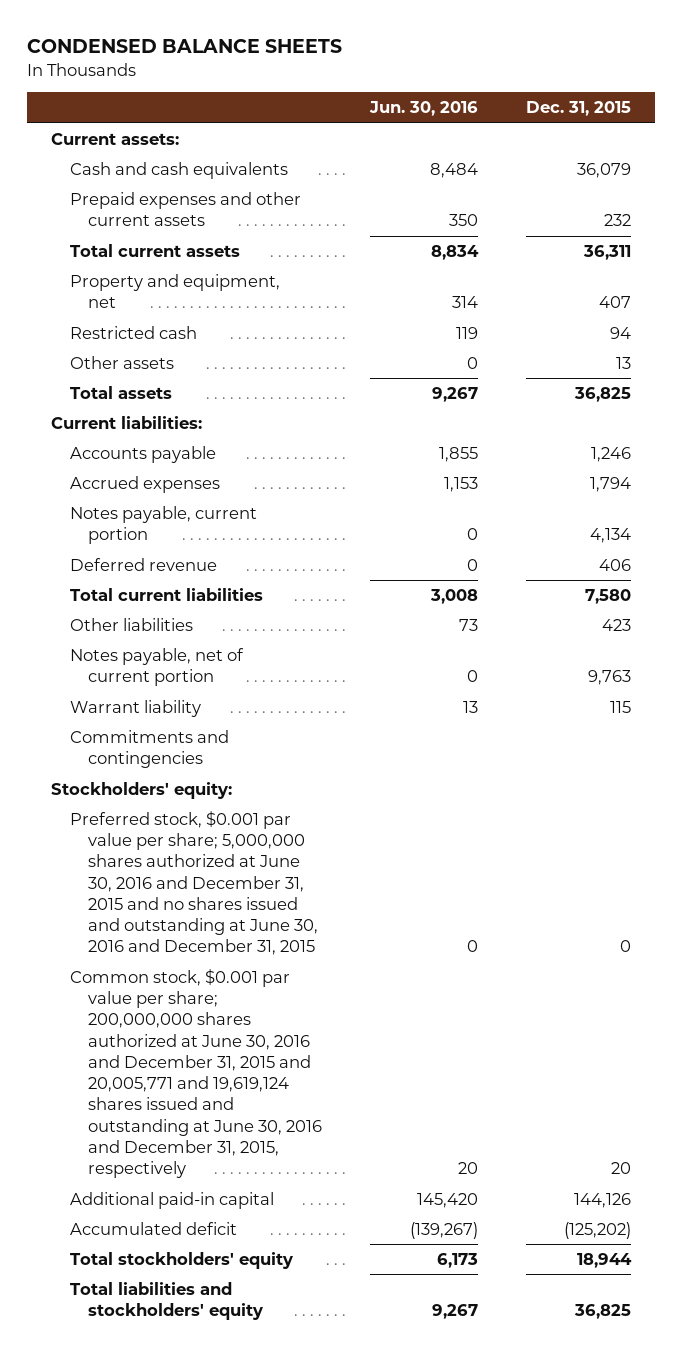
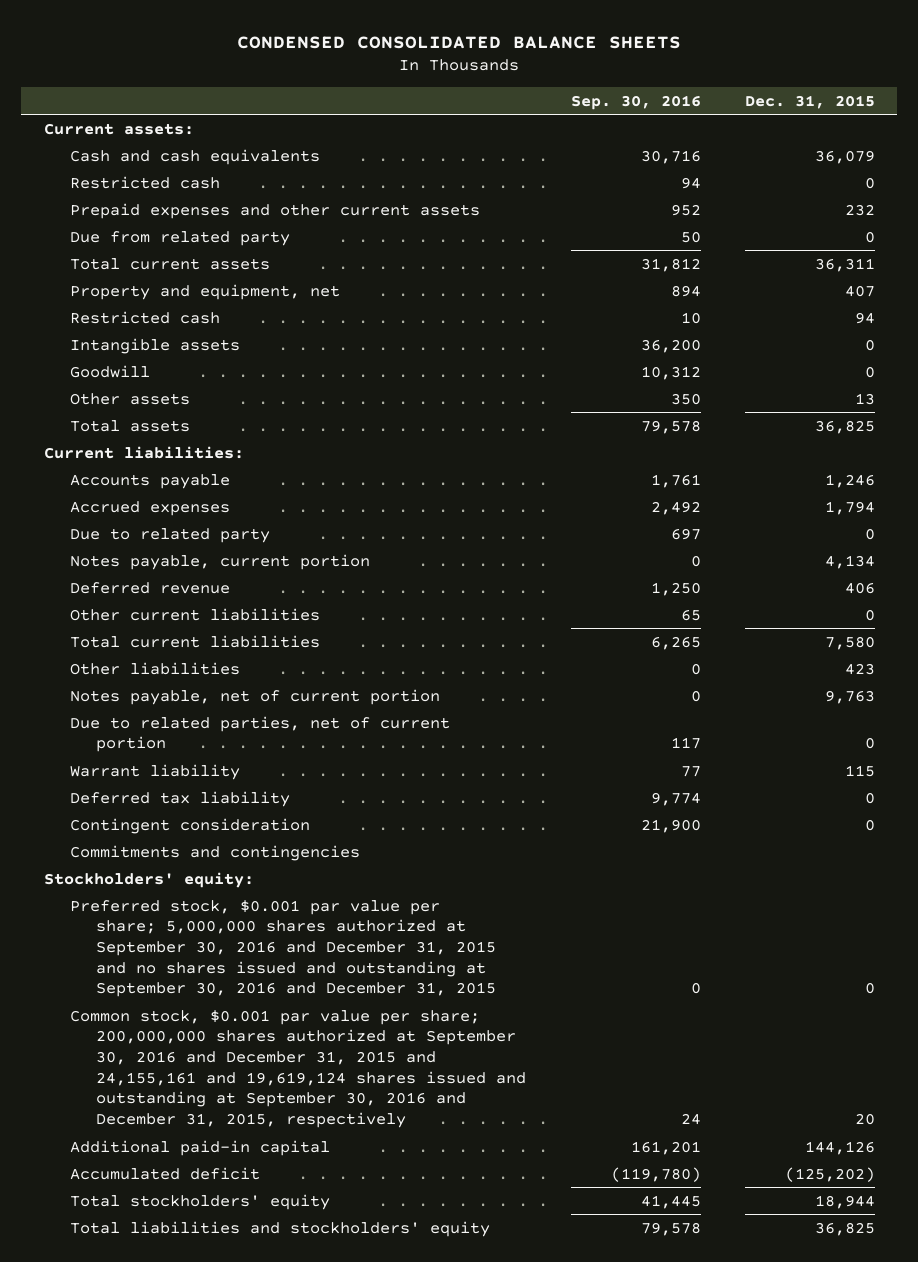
- CONDENSED BALANCE SHEETS
+ CONDENSED CONSOLIDATED BALANCE SHEETS
- | Jun. 30, 2016 | Dec. 31, 2015
+ | Sep. 30, 2016 | Dec. 31, 2015
+ Restricted cash | 94 | 0
+ Due from related party | 50 | 0
+ Intangible assets | 36,200 | 0
+ Goodwill | 10,312 | 0
+ Due to related party | 697 | 0
+ Other current liabilities | 65 | 0
+ Due to related parties, net of current portion | 117 | 0
+ Deferred tax liability | 9,774 | 0
+ Contingent consideration | 21,900 | 0
- Preferred stock, $0.001 par value per share; 5,000,000 shares authorized at June 30, 2016 and December 31, 2015 and no shares issued and outstanding at June 30, 2016 and December 31, 2015 | 0 | 0
- Common stock, $0.001 par value per share; 200,000,000 shares authorized at June 30, 2016 and December 31, 2015 and 20,005,771 and 19,619,124 shares issued and outstanding at June 30, 2016 and December 31, 2015, respectively | 20 | 20
+ Preferred stock, $0.001 par value per share; 5,000,000 shares authorized at September 30, 2016 and December 31, 2015 and no shares issued and outstanding at September 30, 2016 and December 31, 2015 | 0 | 0
+ Common stock, $0.001 par value per share; 200,000,000 shares authorized at September 30, 2016 and December 31, 2015 and 24,155,161 and 19,619,124 shares issued and outstanding at September 30, 2016 and December 31, 2015, respectively | 24 | 20

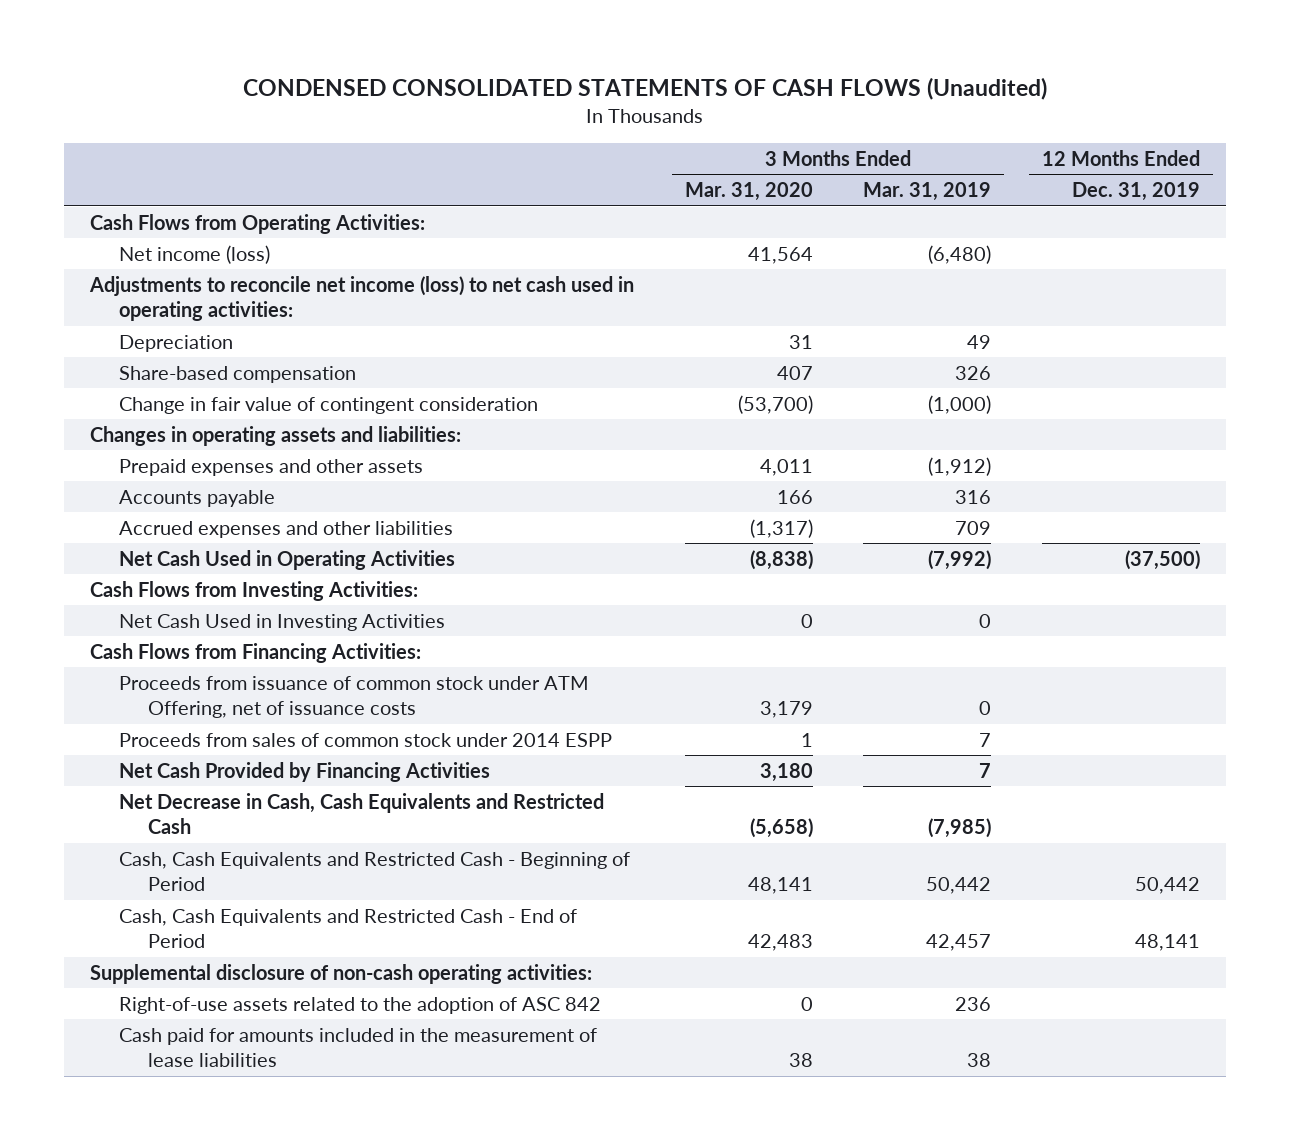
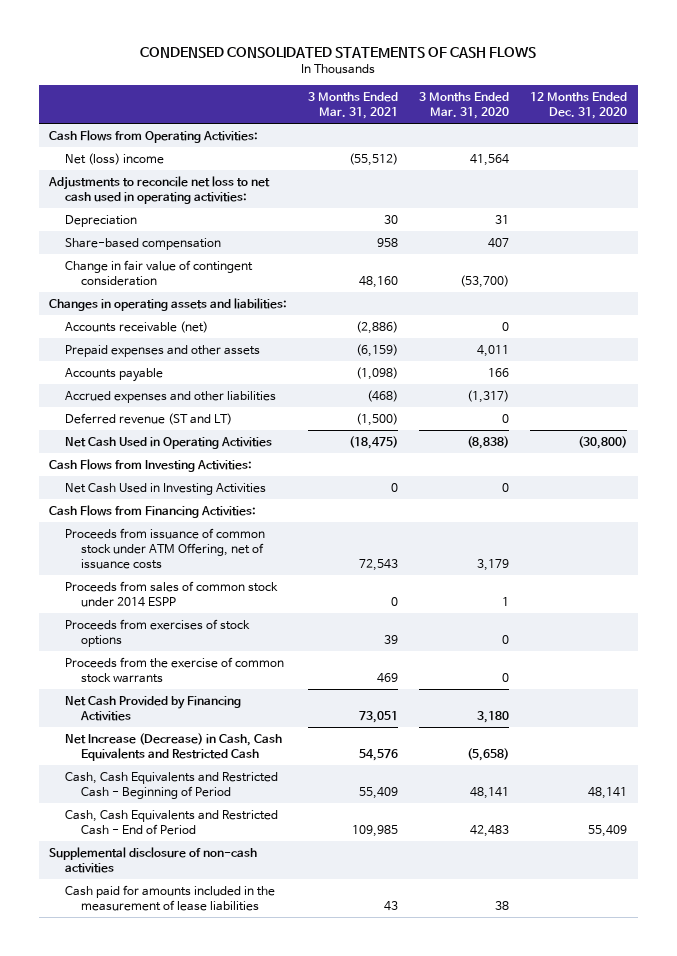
- CONDENSED CONSOLIDATED STATEMENTS OF CASH FLOWS (Unaudited)
+ CONDENSED CONSOLIDATED STATEMENTS OF CASH FLOWS
- | 3 Months Ended Mar. 31, 2020 | 3 Months Ended Mar. 31, 2019 | 12 Months Ended Dec. 31, 2019
+ | 3 Months Ended Mar. 31, 2021 | 3 Months Ended Mar. 31, 2020 | 12 Months Ended Dec. 31, 2020
- Net income (loss) | 41,564 | (6,480) |
- Adjustments to reconcile net income (loss) to net cash used in operating activities:
+ Net (loss) income | (55,512) | 41,564 |
+ Adjustments to reconcile net loss to net cash used in operating activities:
+ Accounts receivable (net) | (2,886) | 0 |
+ Deferred revenue (ST and LT) | (1,500) | 0 |
+ Proceeds from exercises of stock options | 39 | 0 |
+ Proceeds from the exercise of common stock warrants | 469 | 0 |
- Net Decrease in Cash, Cash Equivalents and Restricted Cash | (5,658) | (7,985) |
+ Net Increase (Decrease) in Cash, Cash Equivalents and Restricted Cash | 54,576 | (5,658) |
- Supplemental disclosure of non-cash operating activities:
- Right-of-use assets related to the adoption of ASC 842 | 0 | 236 |
+ Supplemental disclosure of non-cash activities

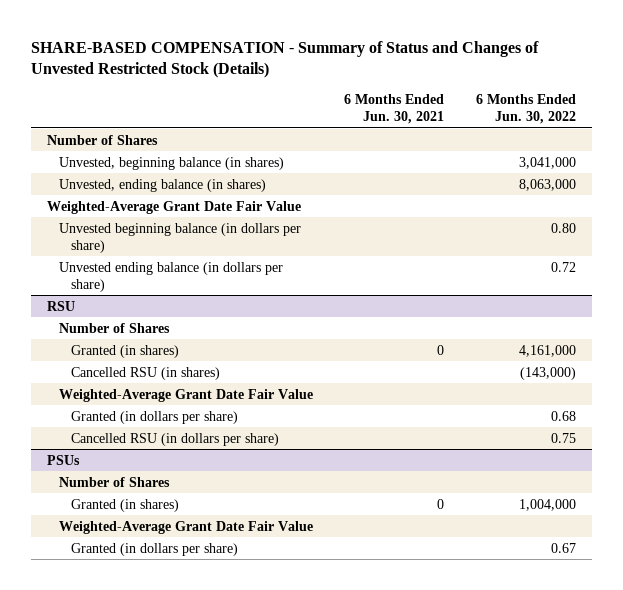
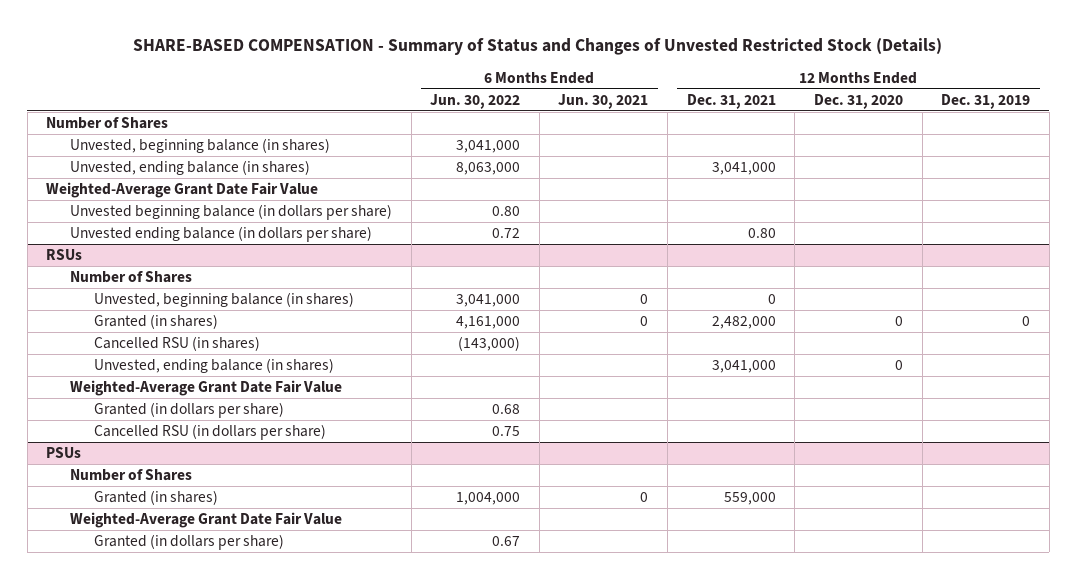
- | 6 Months Ended Jun. 30, 2021 | 6 Months Ended Jun. 30, 2022
+ | 6 Months Ended Jun. 30, 2022 | 6 Months Ended Jun. 30, 2021 | 12 Months Ended Dec. 31, 2021 | 12 Months Ended Dec. 31, 2020 | 12 Months Ended Dec. 31, 2019
- RSU
+ RSUs
+ Unvested, beginning balance (in shares) | 3,041,000 | 0 | 0 | |
+ Unvested, ending balance (in shares) | | | 3,041,000 | 0 |

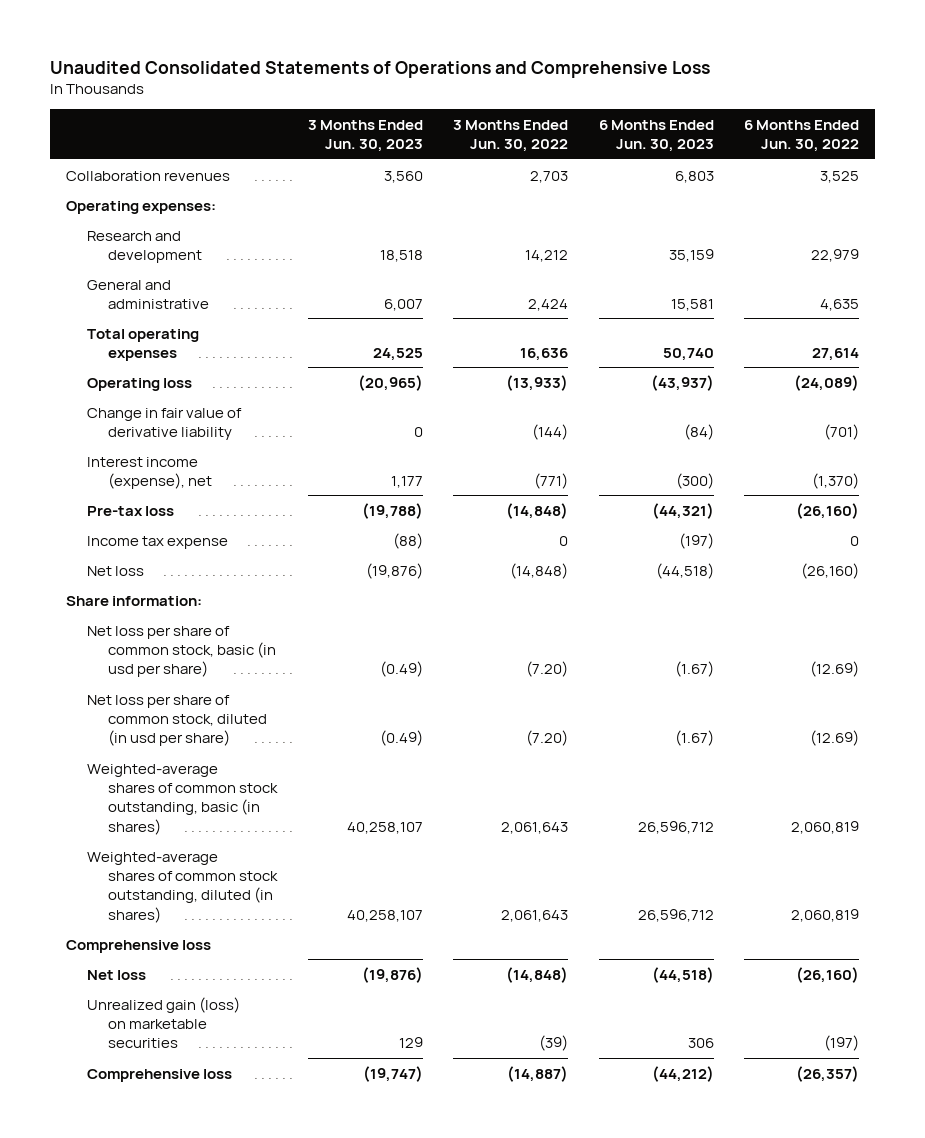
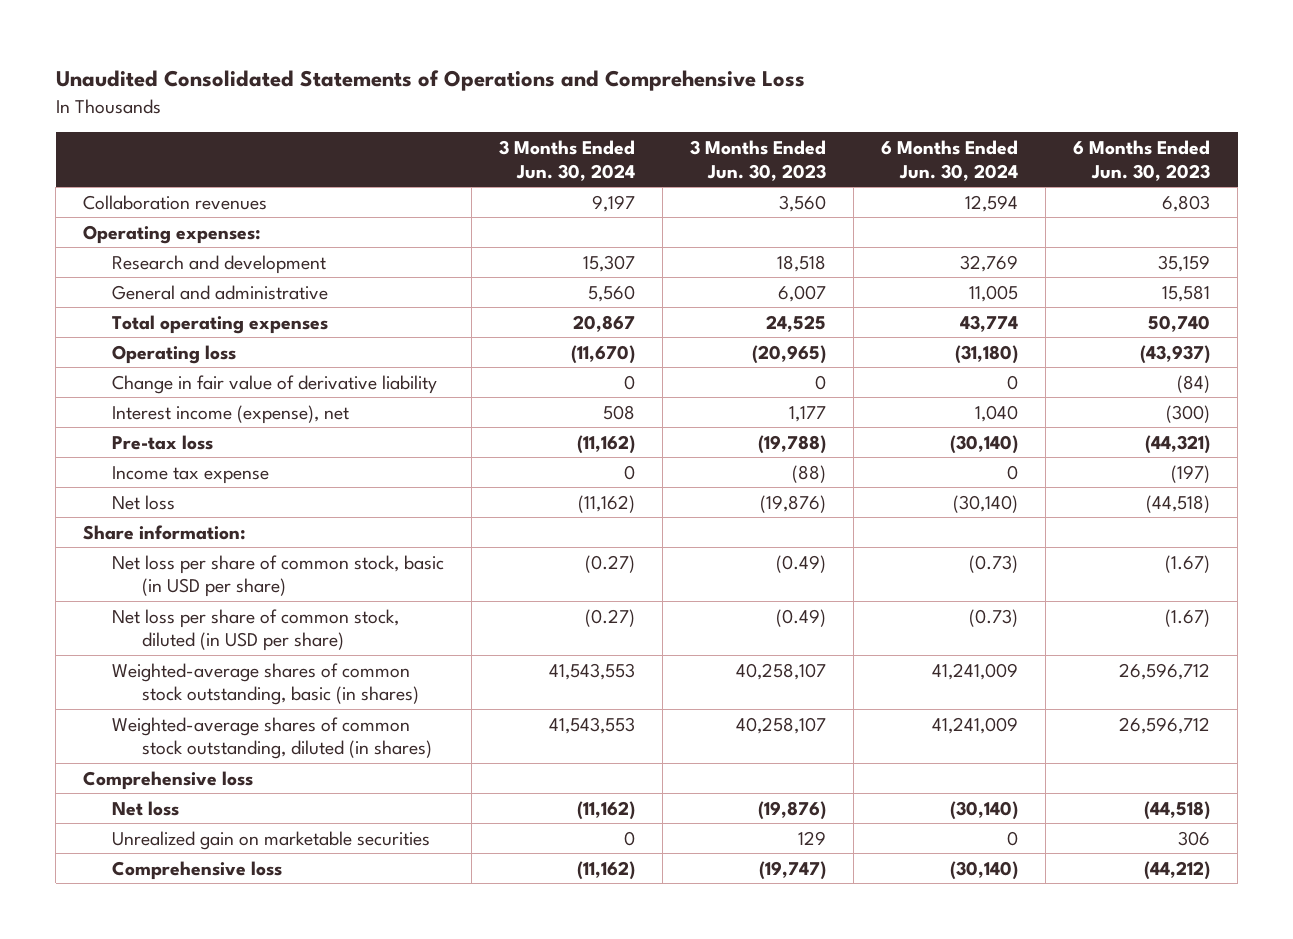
- | 3 Months Ended Jun. 30, 2023 | 3 Months Ended Jun. 30, 2022 | 6 Months Ended Jun. 30, 2023 | 6 Months Ended Jun. 30, 2022
+ | 3 Months Ended Jun. 30, 2024 | 3 Months Ended Jun. 30, 2023 | 6 Months Ended Jun. 30, 2024 | 6 Months Ended Jun. 30, 2023
- Net loss per share of common stock, basic (in usd per share) | (0.49) | (7.20) | (1.67) | (12.69)
- Net loss per share of common stock, diluted (in usd per share) | (0.49) | (7.20) | (1.67) | (12.69)
+ Net loss per share of common stock, basic (in USD per share) | (0.27) | (0.49) | (0.73) | (1.67)
+ Net loss per share of common stock, diluted (in USD per share) | (0.27) | (0.49) | (0.73) | (1.67)
- Unrealized gain (loss) on marketable securities | 129 | (39) | 306 | (197)
+ Unrealized gain on marketable securities | 0 | 129 | 0 | 306

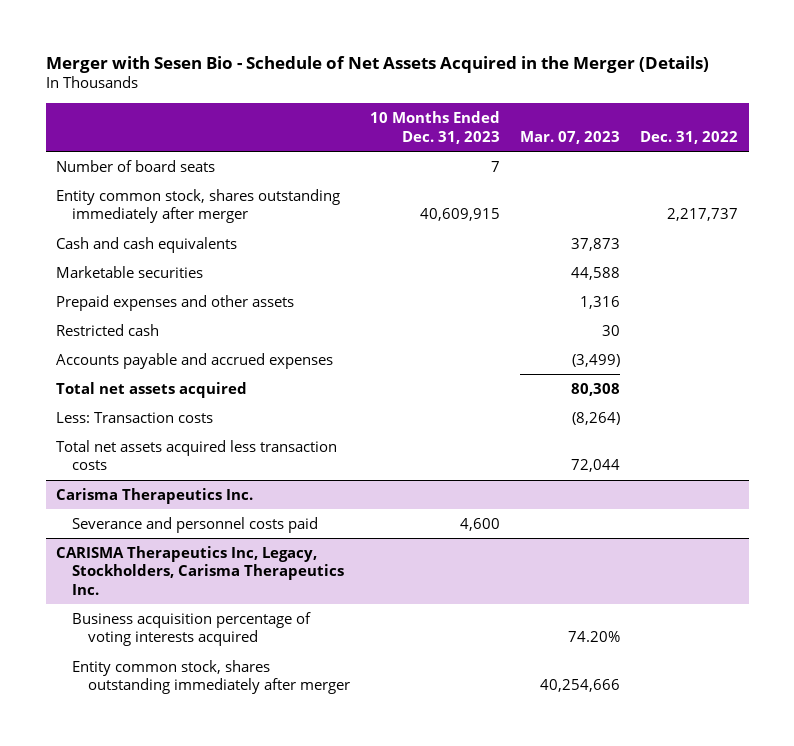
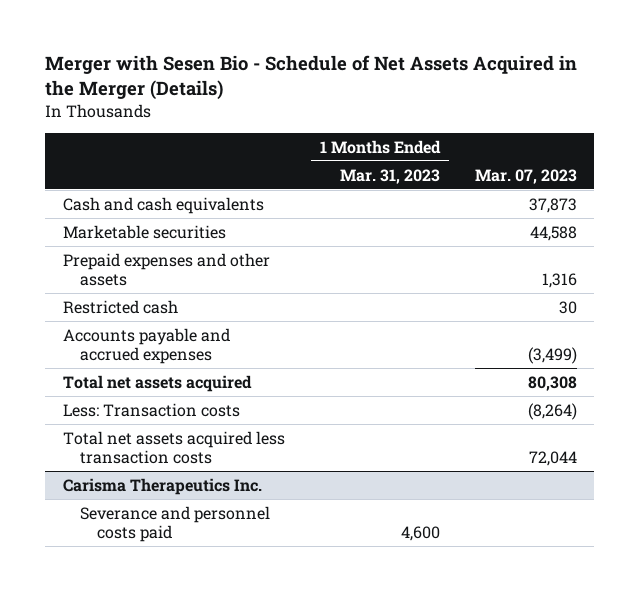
- | 10 Months Ended Dec. 31, 2023 | Mar. 07, 2023 | Dec. 31, 2022
+ | 1 Months Ended Mar. 31, 2023 | Mar. 07, 2023
- Number of board seats | 7 | |
- Entity common stock, shares outstanding immediately after merger | 40,609,915 | | 2,217,737
- CARISMA Therapeutics Inc, Legacy, Stockholders, Carisma Therapeutics Inc.
- Business acquisition percentage of voting interests acquired | | 74.20% |
- Entity common stock, shares outstanding immediately after merger | | 40,254,666 |

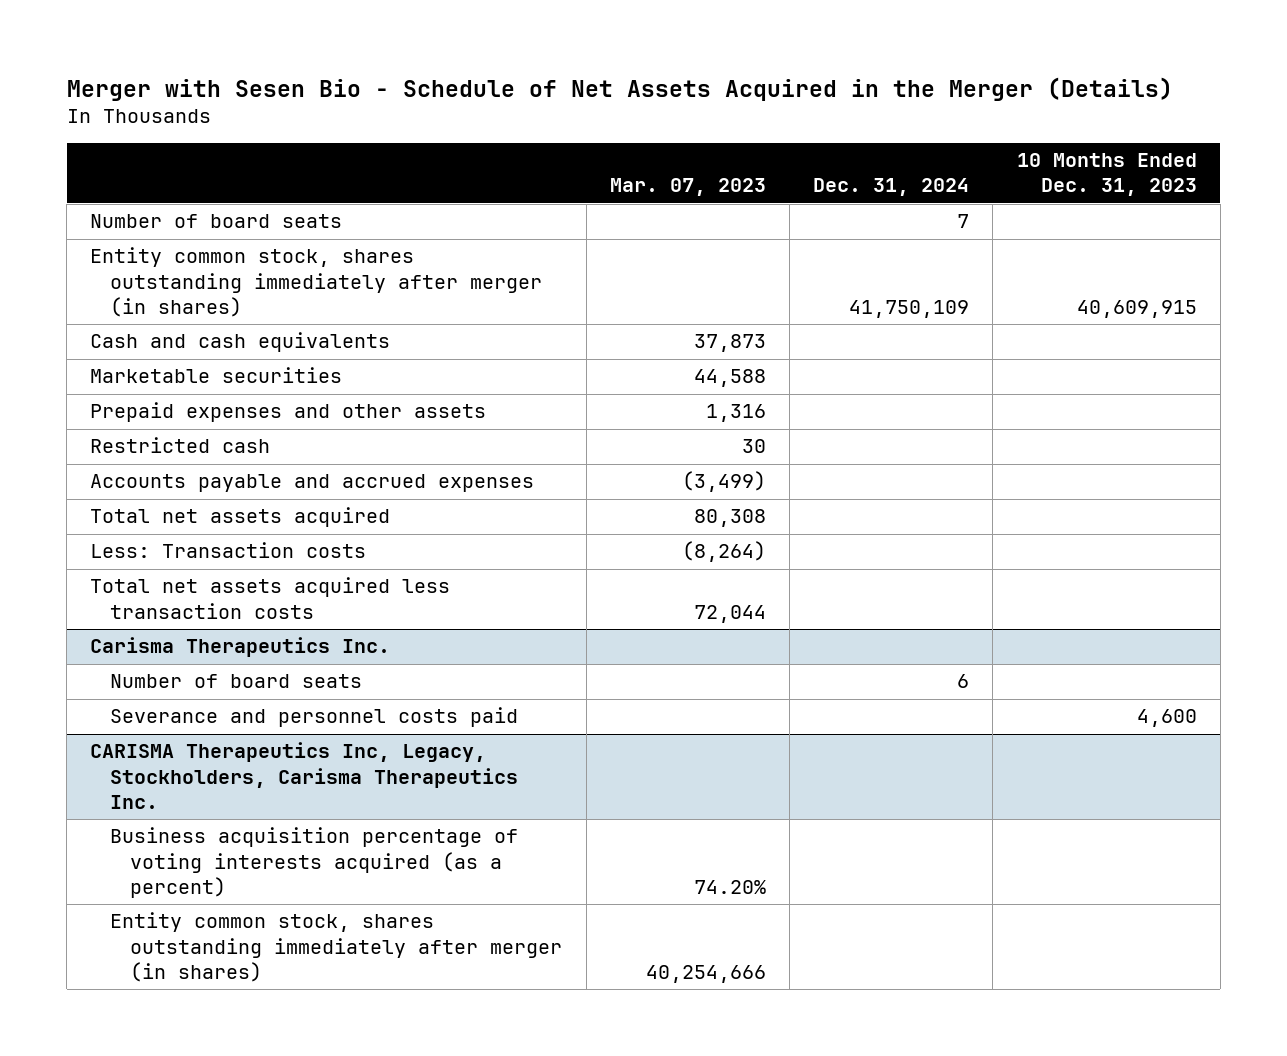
- | 1 Months Ended Mar. 31, 2023 | Mar. 07, 2023
+ | Mar. 07, 2023 | Dec. 31, 2024 | 10 Months Ended Dec. 31, 2023
+ Number of board seats | | 7 |
+ Entity common stock, shares outstanding immediately after merger (in shares) | | 41,750,109 | 40,609,915
@ Carisma Therapeutics Inc.
+ Number of board seats | | 6 |
+ CARISMA Therapeutics Inc, Legacy, Stockholders, Carisma Therapeutics Inc.
+ Business acquisition percentage of voting interests acquired (as a percent) | 74.20% | |
+ Entity common stock, shares outstanding immediately after merger (in shares) | 40,254,666 | |

